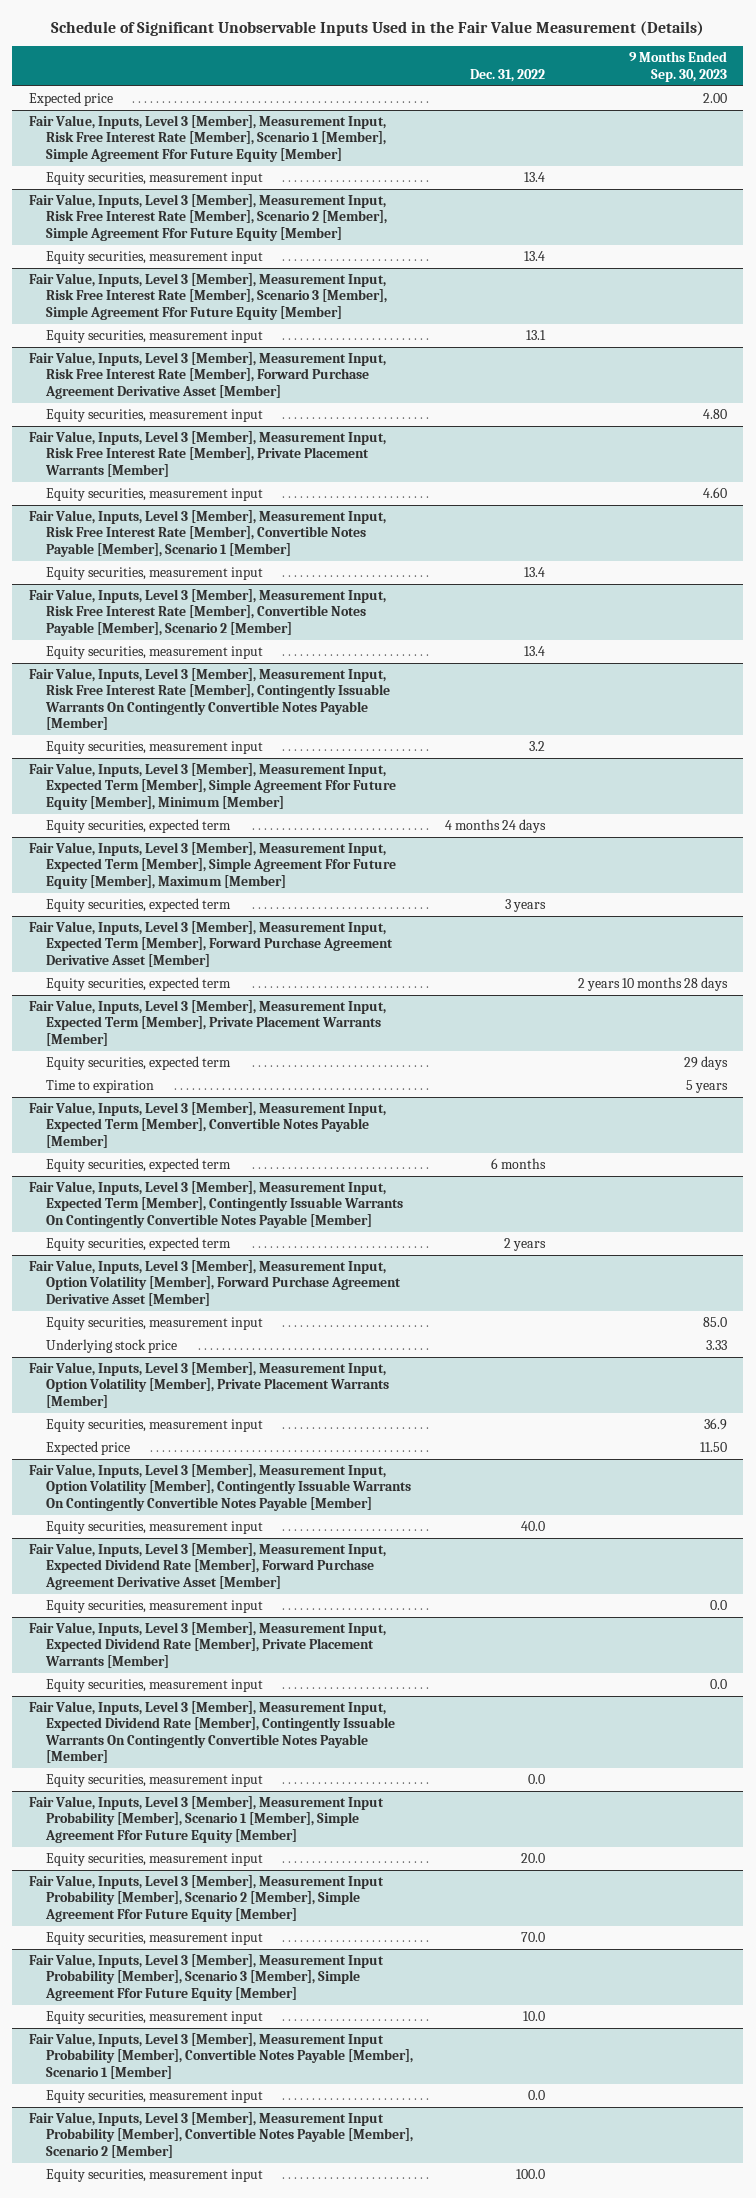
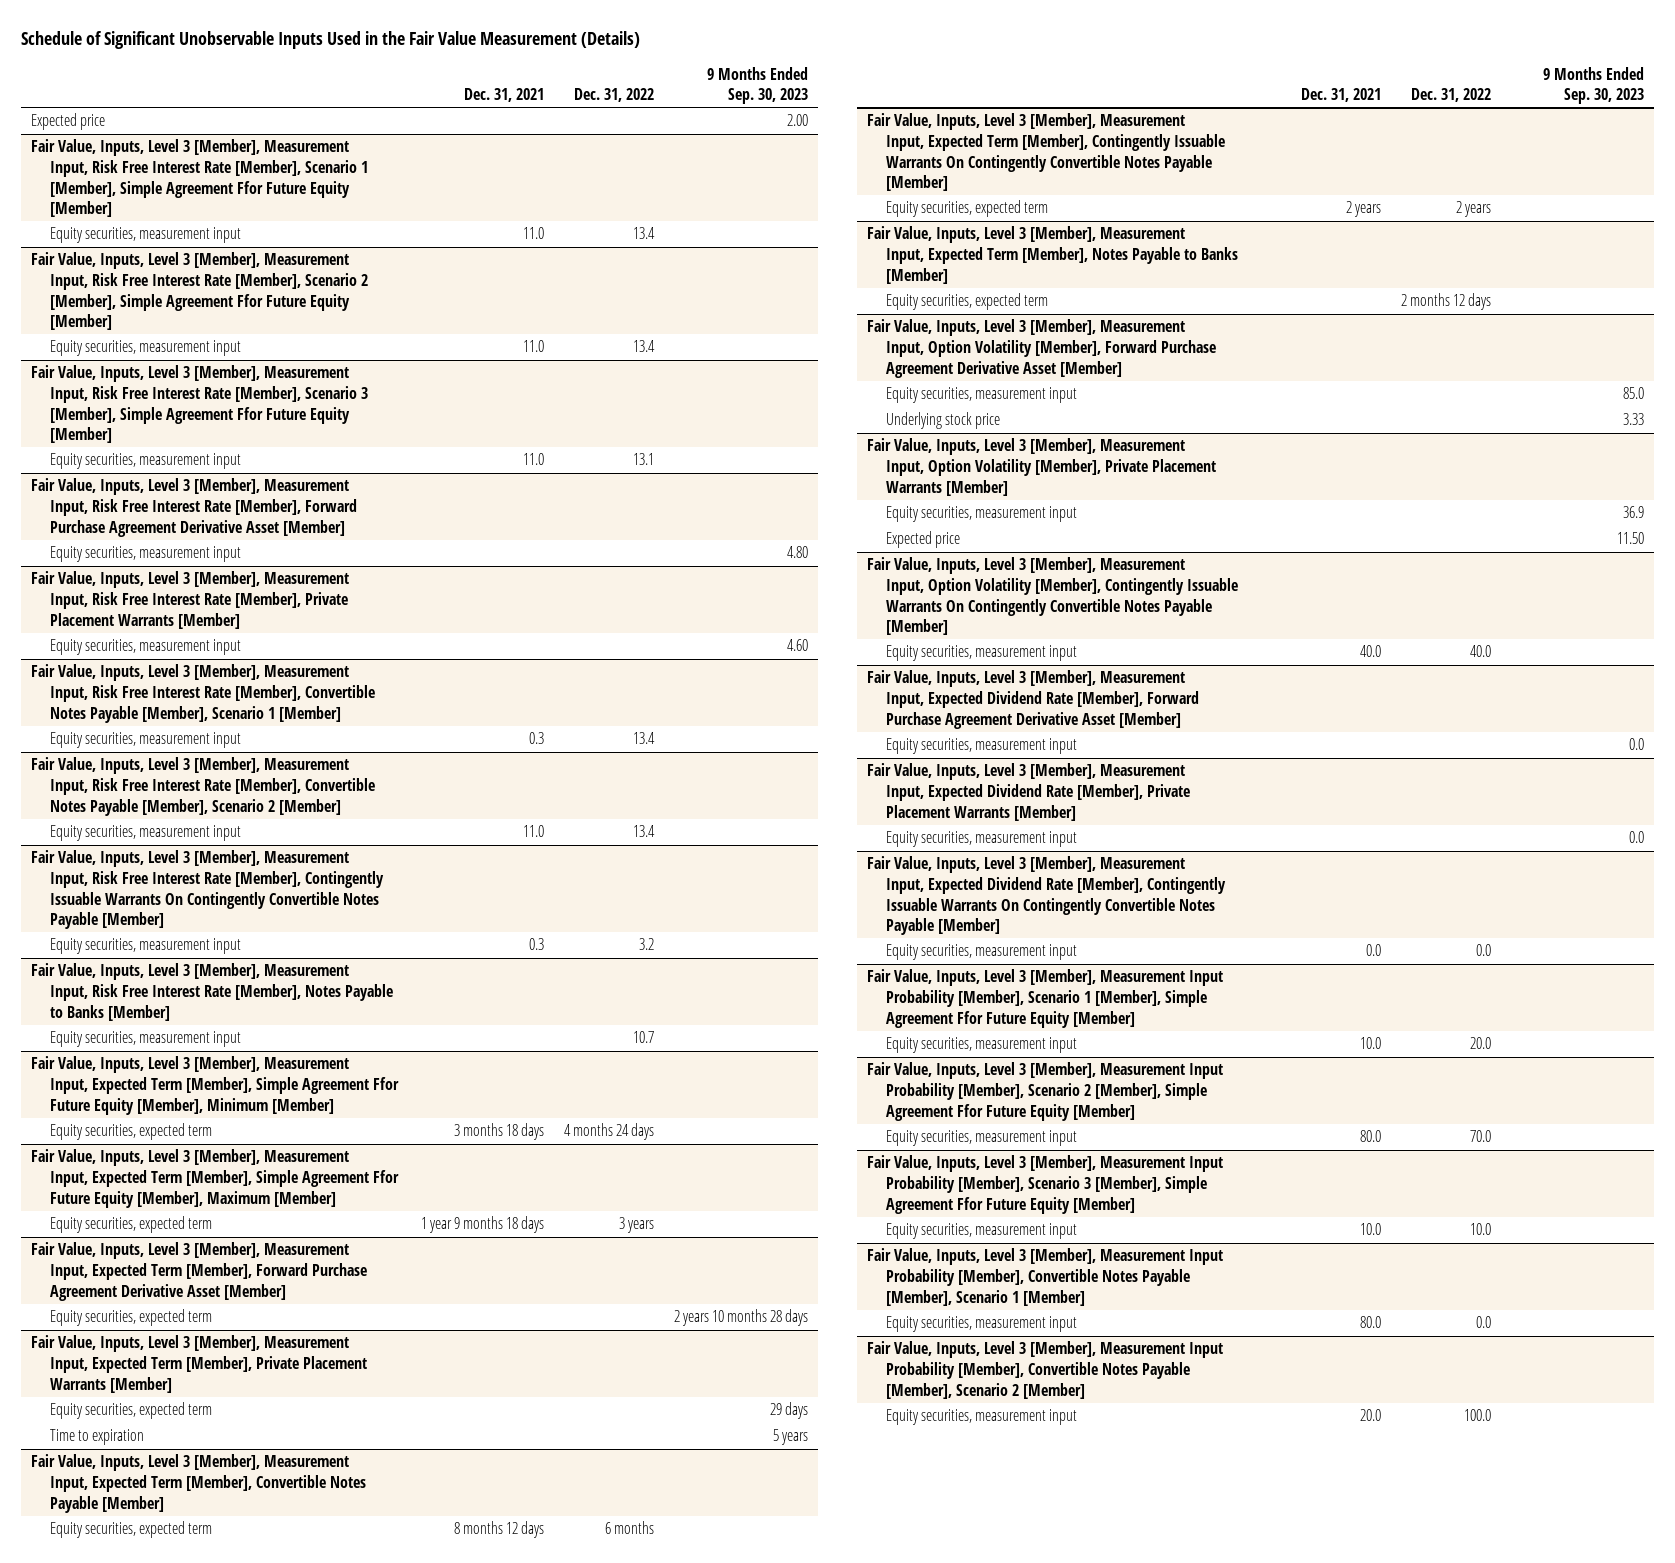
- | Dec. 31, 2022 | 9 Months Ended Sep. 30, 2023
+ | Dec. 31, 2021 | Dec. 31, 2022 | 9 Months Ended Sep. 30, 2023
+ Fair Value, Inputs, Level 3 [Member], Measurement Input, Risk Free Interest Rate [Member], Notes Payable to Banks [Member]
+ Equity securities, measurement input | | 10.7 |
+ Fair Value, Inputs, Level 3 [Member], Measurement Input, Expected Term [Member], Notes Payable to Banks [Member]
+ Equity securities, expected term | | 2 months 12 days |

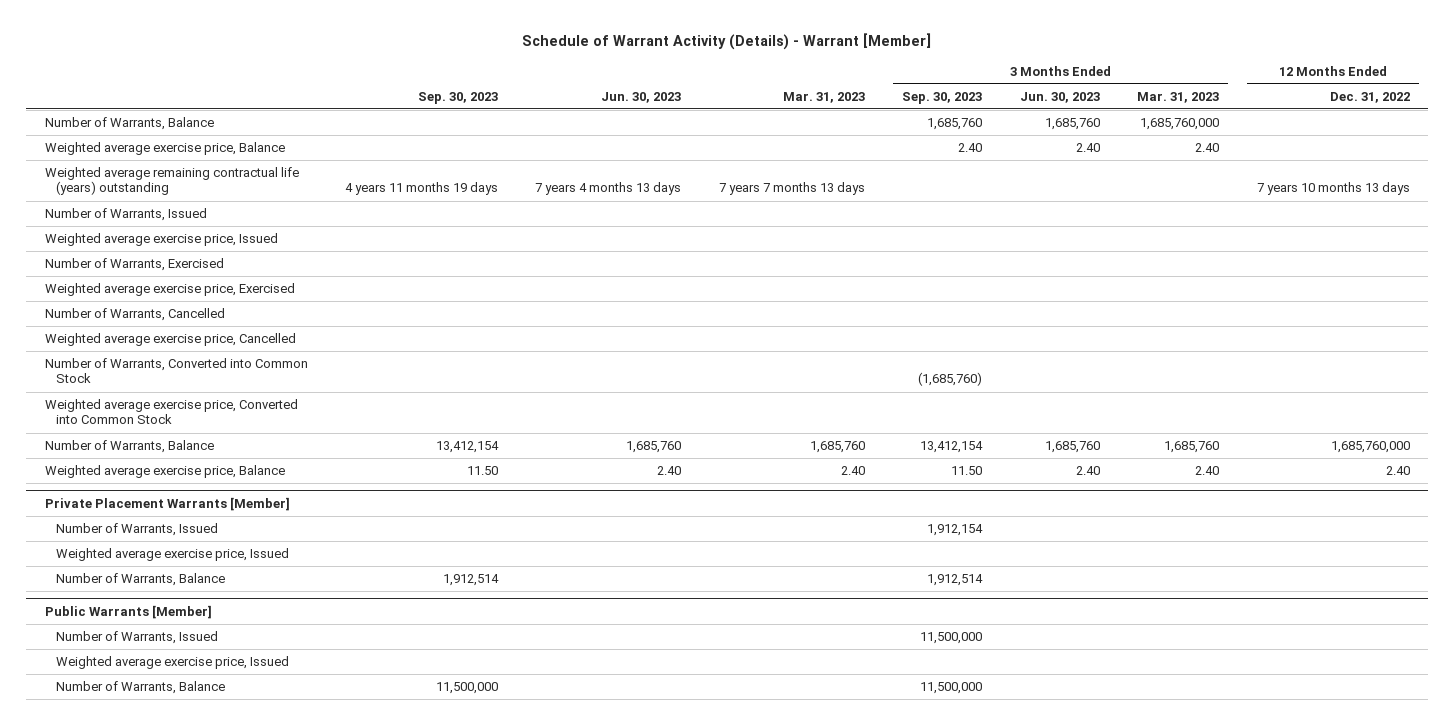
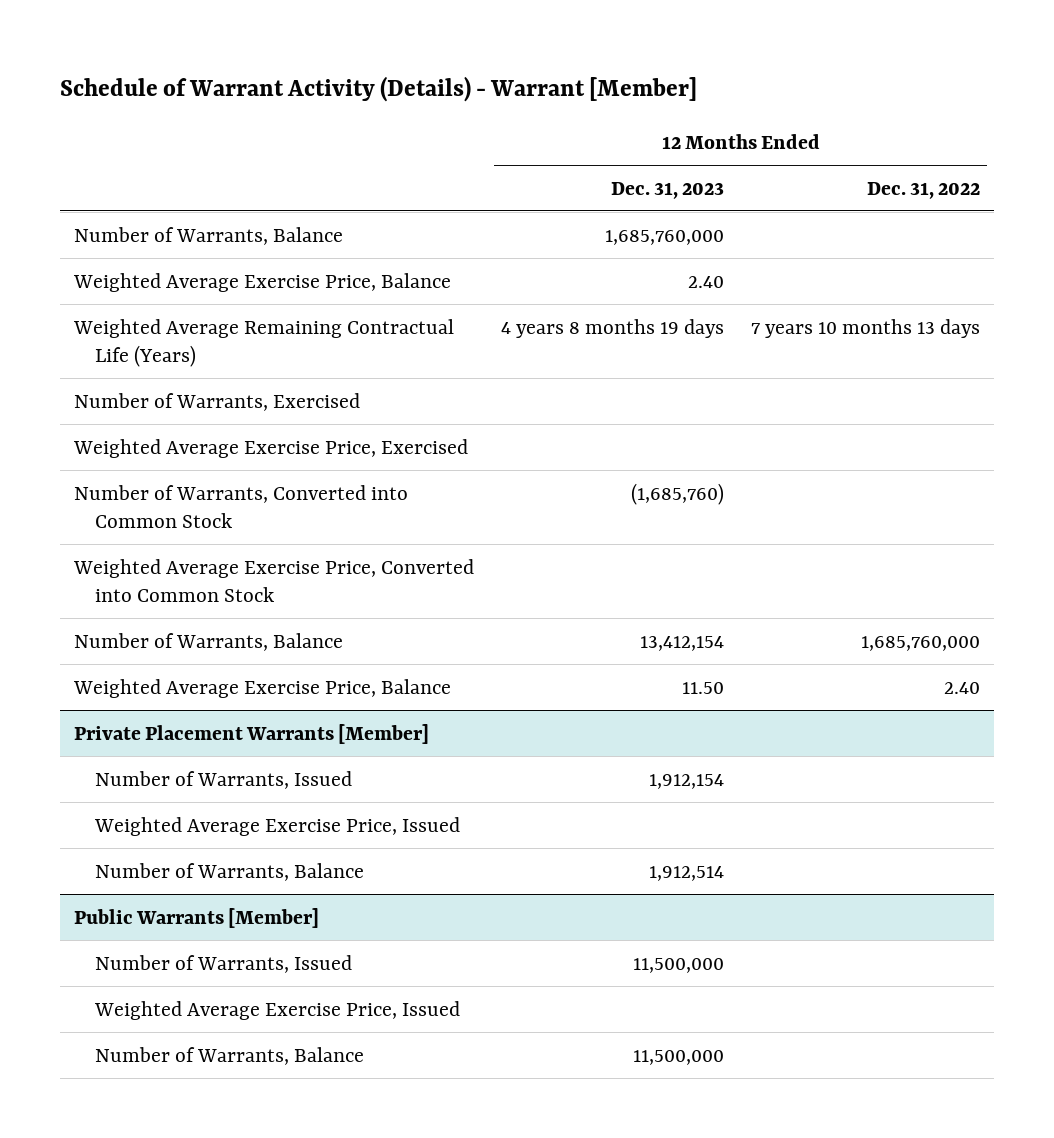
- | Sep. 30, 2023 | Jun. 30, 2023 | Mar. 31, 2023 | 3 Months Ended Sep. 30, 2023 | 3 Months Ended Jun. 30, 2023 | 3 Months Ended Mar. 31, 2023 | 12 Months Ended Dec. 31, 2022
+ | 12 Months Ended Dec. 31, 2023 | 12 Months Ended Dec. 31, 2022
- Weighted average exercise price, Balance | | | | 2.40 | 2.40 | 2.40 |
- Weighted average remaining contractual life (years) outstanding | 4 years 11 months 19 days | 7 years 4 months 13 days | 7 years 7 months 13 days | | | | 7 years 10 months 13 days
- Number of Warrants, Issued
- Weighted average exercise price, Issued
+ Weighted Average Exercise Price, Balance | 2.40 |
+ Weighted Average Remaining Contractual Life (Years) | 4 years 8 months 19 days | 7 years 10 months 13 days
- Weighted average exercise price, Exercised
- Number of Warrants, Cancelled
- Weighted average exercise price, Cancelled
+ Weighted Average Exercise Price, Exercised
- Weighted average exercise price, Converted into Common Stock
+ Weighted Average Exercise Price, Converted into Common Stock
- Weighted average exercise price, Balance | 11.50 | 2.40 | 2.40 | 11.50 | 2.40 | 2.40 | 2.40
+ Weighted Average Exercise Price, Balance | 11.50 | 2.40
@ Private Placement Warrants [Member]
- Weighted average exercise price, Issued
+ Weighted Average Exercise Price, Issued
@ Public Warrants [Member]
- Weighted average exercise price, Issued
+ Weighted Average Exercise Price, Issued

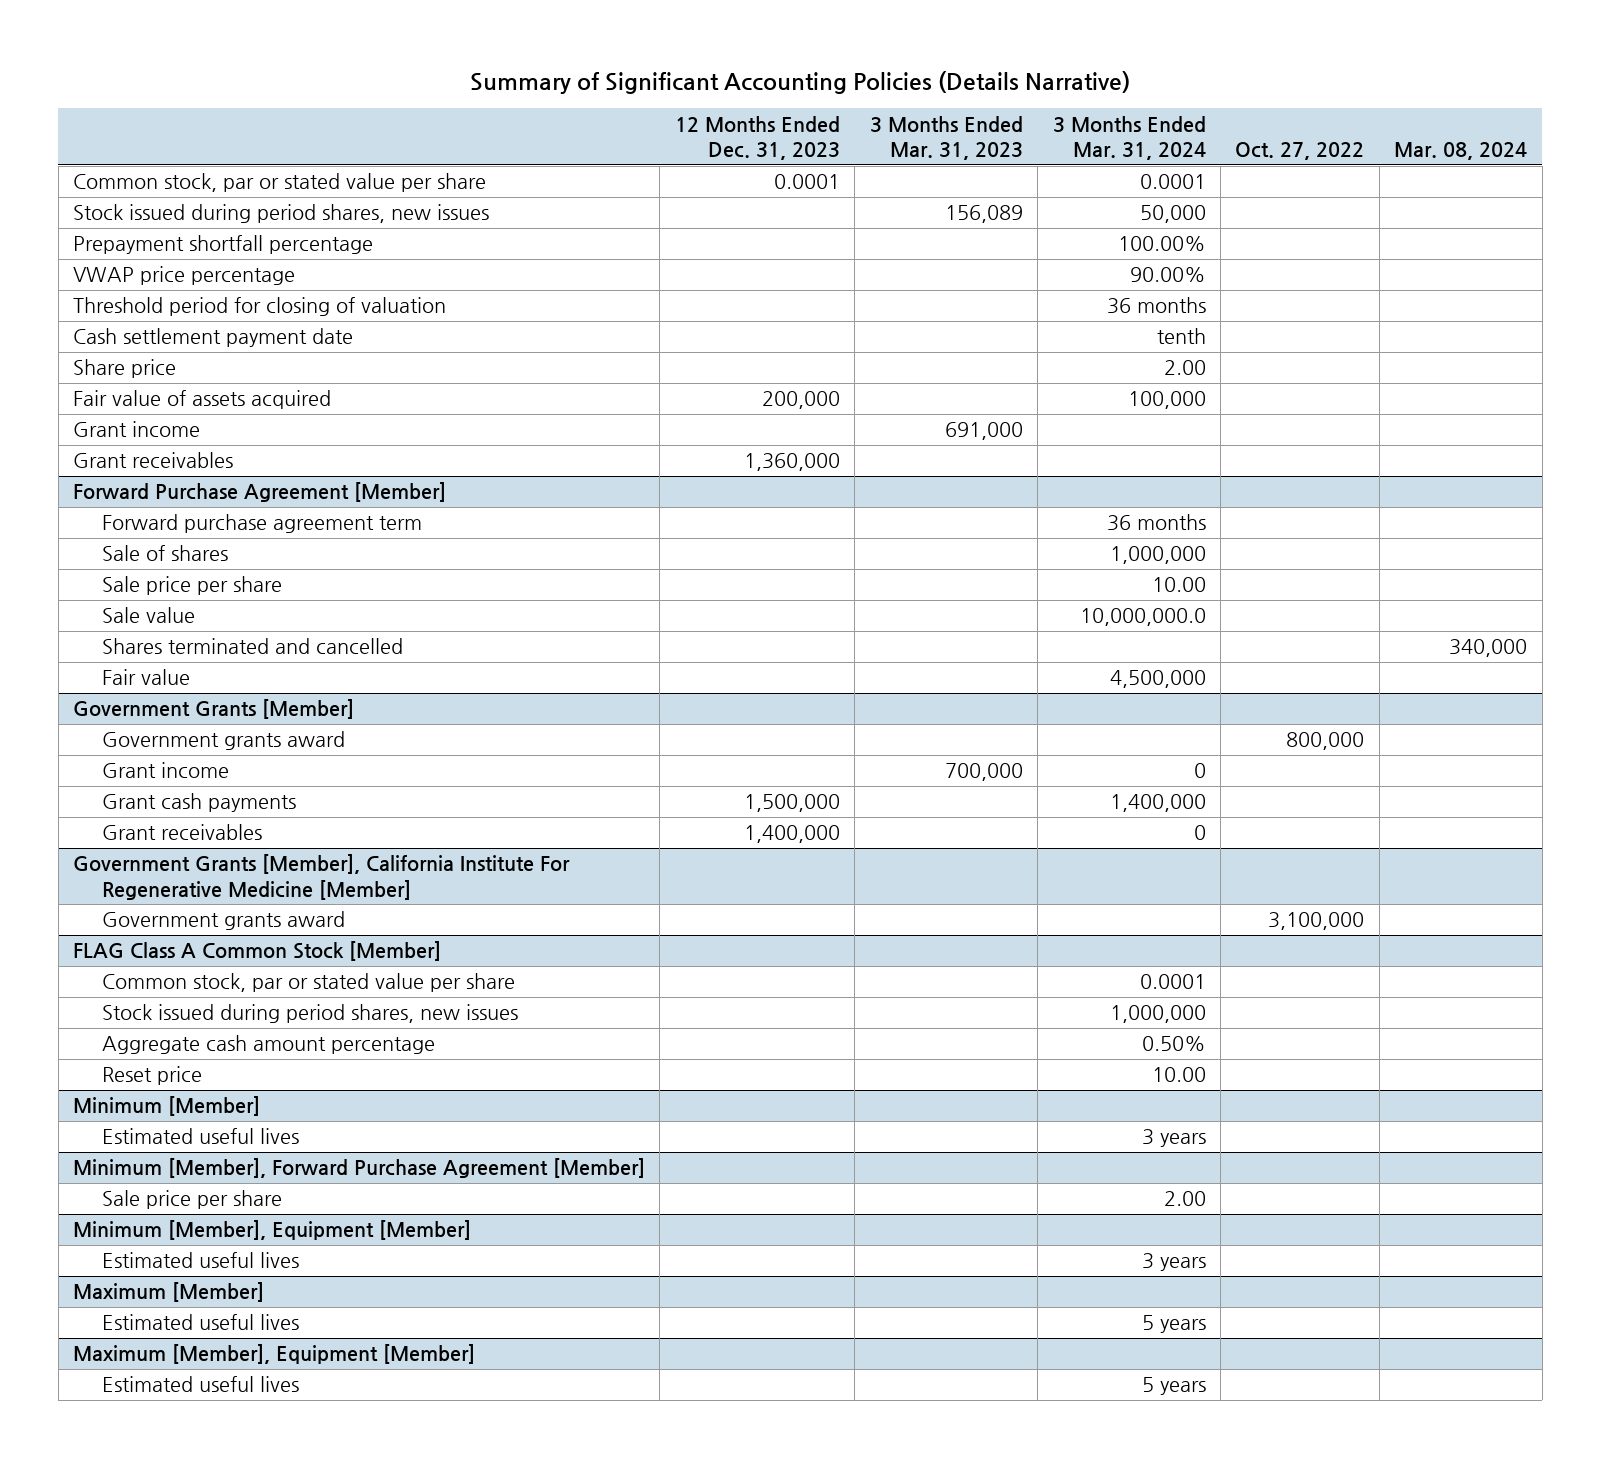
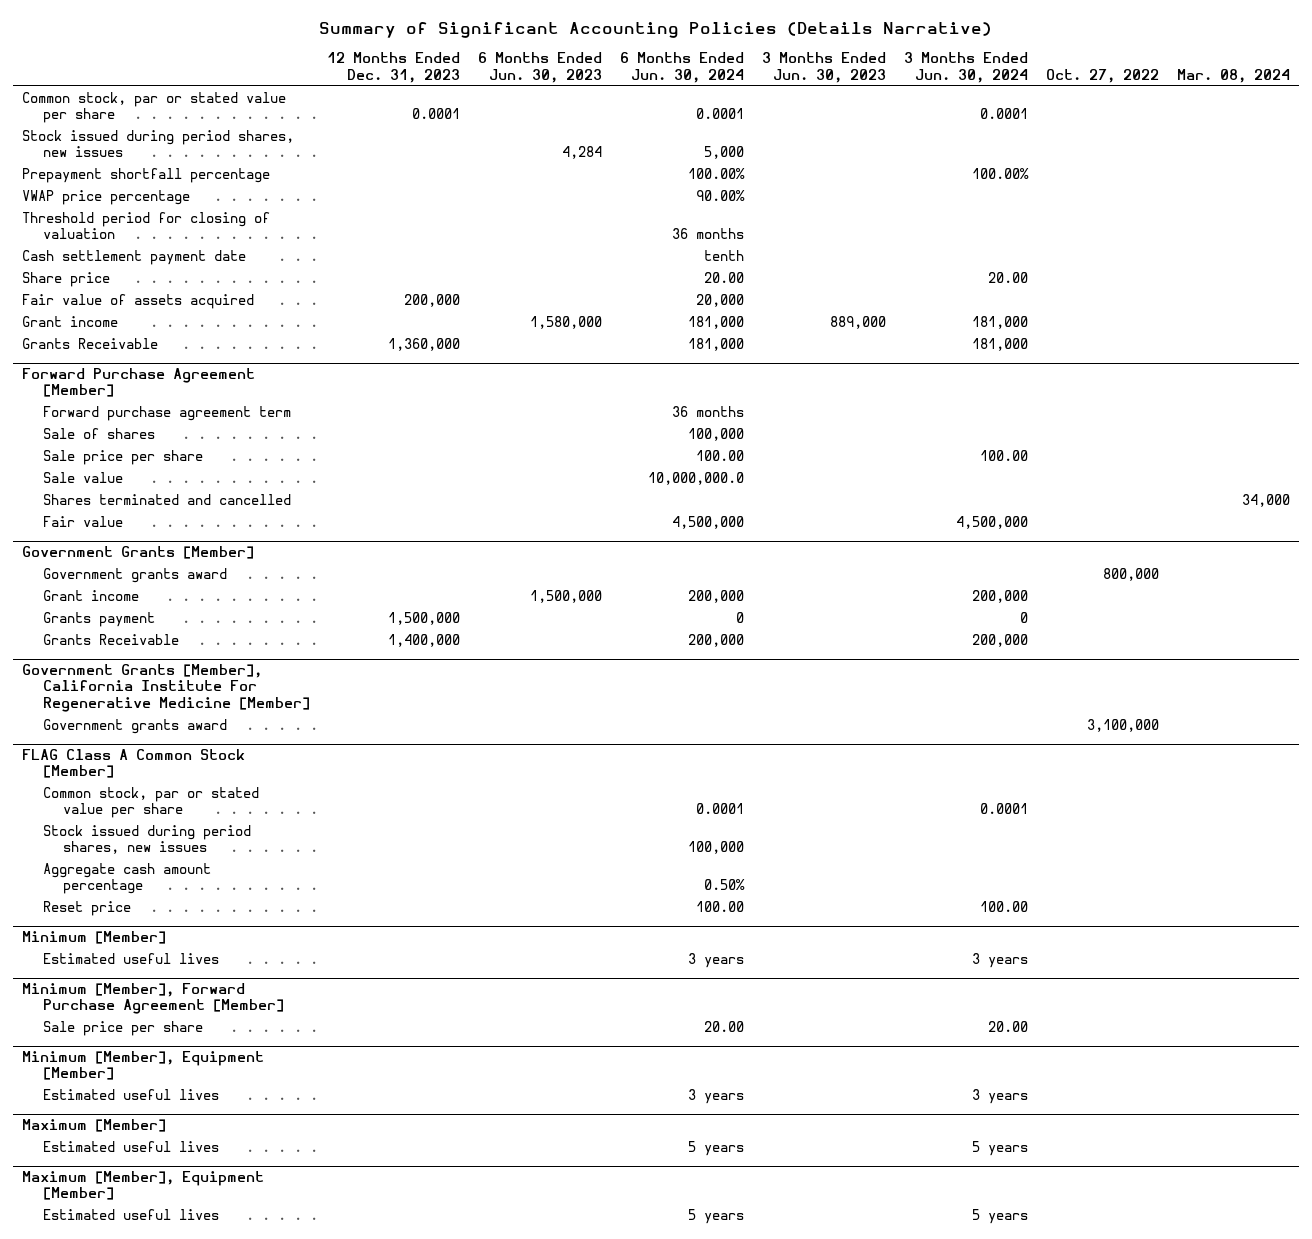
- | 12 Months Ended Dec. 31, 2023 | 3 Months Ended Mar. 31, 2023 | 3 Months Ended Mar. 31, 2024 | Oct. 27, 2022 | Mar. 08, 2024
+ | 12 Months Ended Dec. 31, 2023 | 6 Months Ended Jun. 30, 2023 | 6 Months Ended Jun. 30, 2024 | 3 Months Ended Jun. 30, 2023 | 3 Months Ended Jun. 30, 2024 | Oct. 27, 2022 | Mar. 08, 2024
- Grant receivables | 1,360,000 | | | |
+ Grants Receivable | 1,360,000 | | 181,000 | | 181,000 | |
@ Forward Purchase Agreement [Member]
- Shares terminated and cancelled | | | | | 340,000
+ Shares terminated and cancelled | | | | | | | 34,000
@ Government Grants [Member]
- Grant cash payments | 1,500,000 | | 1,400,000 | |
- Grant receivables | 1,400,000 | | 0 | |
+ Grants payment | 1,500,000 | | 0 | | 0 | |
+ Grants Receivable | 1,400,000 | | 200,000 | | 200,000 | |

